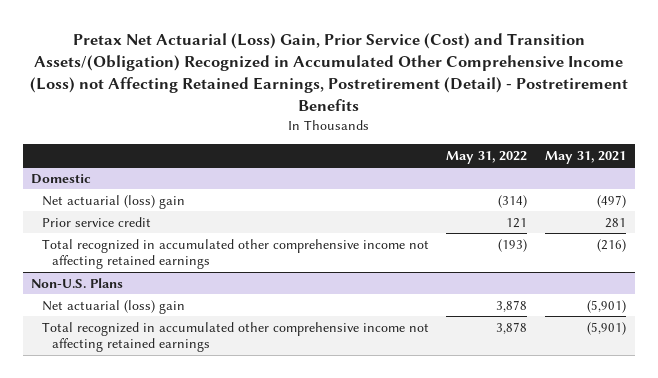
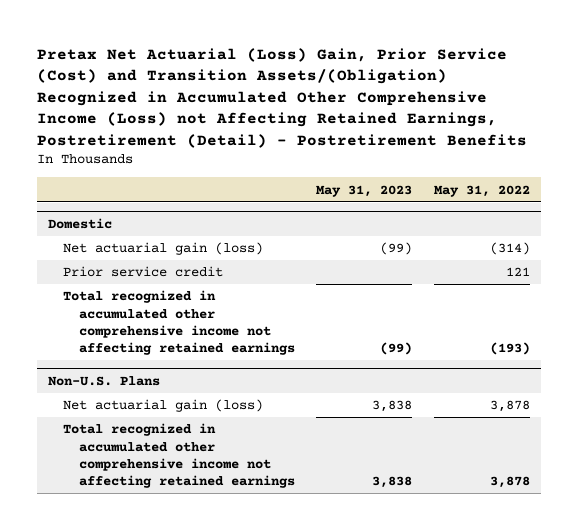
- | May 31, 2022 | May 31, 2021
+ | May 31, 2023 | May 31, 2022
@ Domestic
- Net actuarial (loss) gain | (314) | (497)
+ Net actuarial gain (loss) | (99) | (314)
@ Non-U.S. Plans
- Net actuarial (loss) gain | 3,878 | (5,901)
+ Net actuarial gain (loss) | 3,838 | 3,878

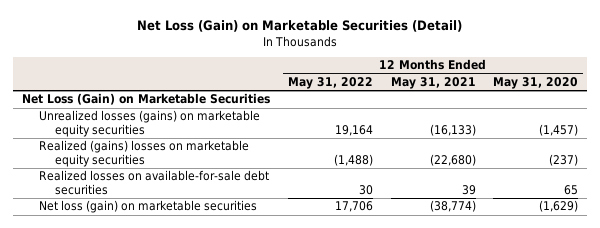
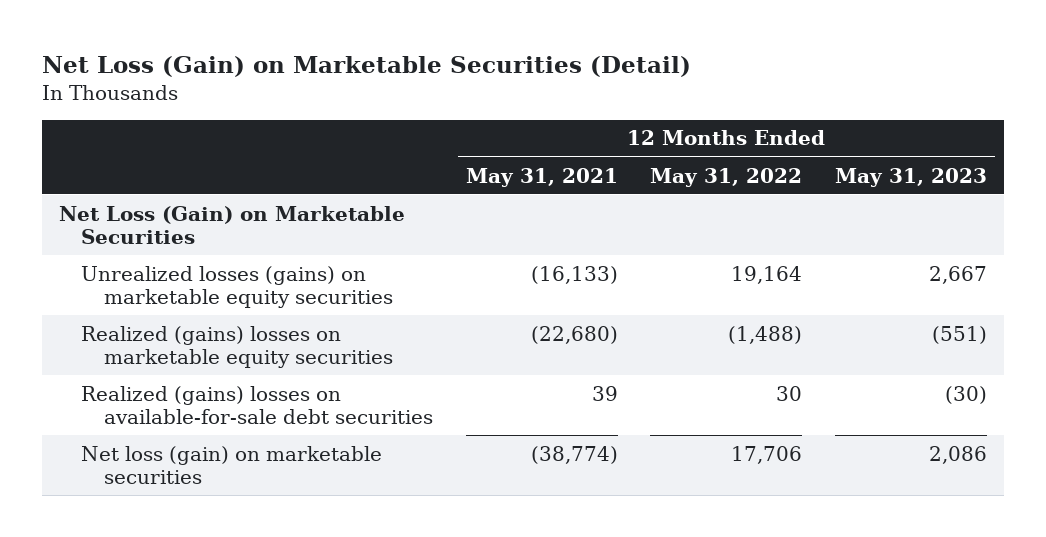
- | 12 Months Ended May 31, 2022 | 12 Months Ended May 31, 2021 | 12 Months Ended May 31, 2020
+ | 12 Months Ended May 31, 2021 | 12 Months Ended May 31, 2022 | 12 Months Ended May 31, 2023
- Realized losses on available-for-sale debt securities | 30 | 39 | 65
+ Realized (gains) losses on available-for-sale debt securities | 39 | 30 | (30)

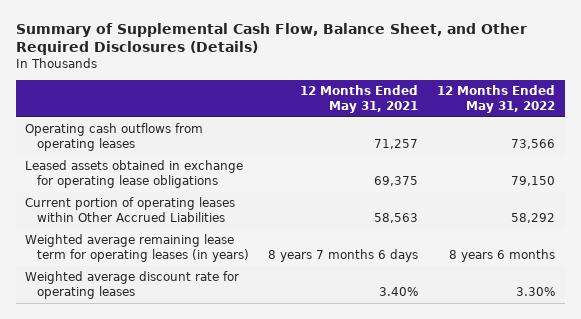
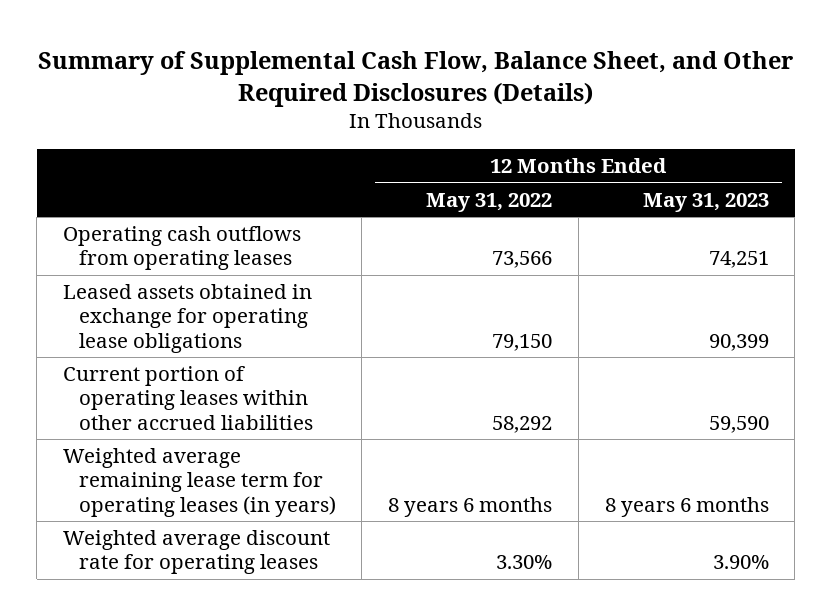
- | 12 Months Ended May 31, 2021 | 12 Months Ended May 31, 2022
+ | 12 Months Ended May 31, 2022 | 12 Months Ended May 31, 2023
- Current portion of operating leases within Other Accrued Liabilities | 58,563 | 58,292
+ Current portion of operating leases within other accrued liabilities | 58,292 | 59,590

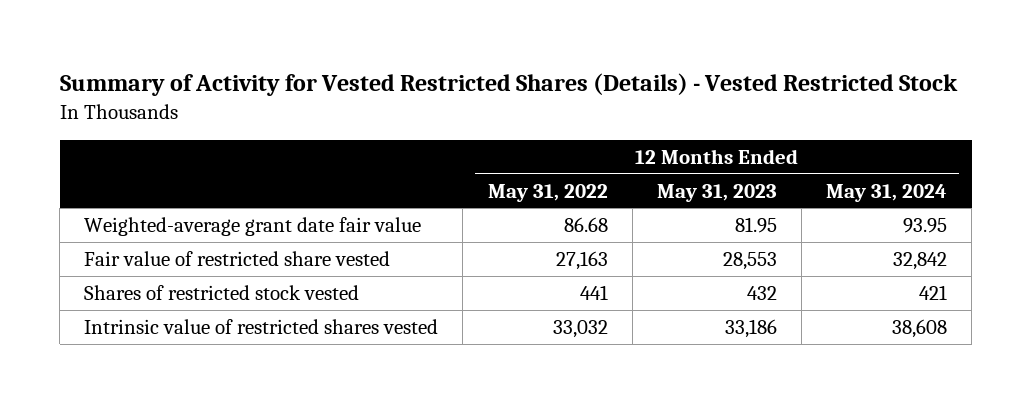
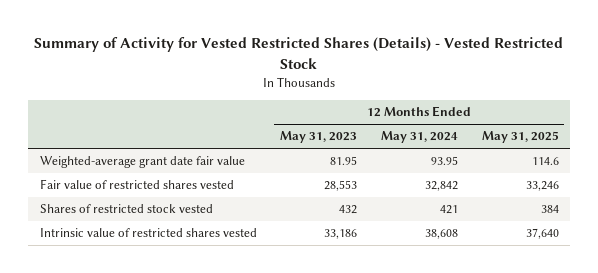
- | 12 Months Ended May 31, 2022 | 12 Months Ended May 31, 2023 | 12 Months Ended May 31, 2024
+ | 12 Months Ended May 31, 2023 | 12 Months Ended May 31, 2024 | 12 Months Ended May 31, 2025
- Fair value of restricted share vested | 27,163 | 28,553 | 32,842
+ Fair value of restricted shares vested | 28,553 | 32,842 | 33,246

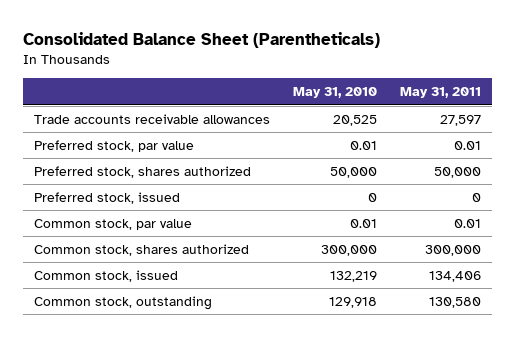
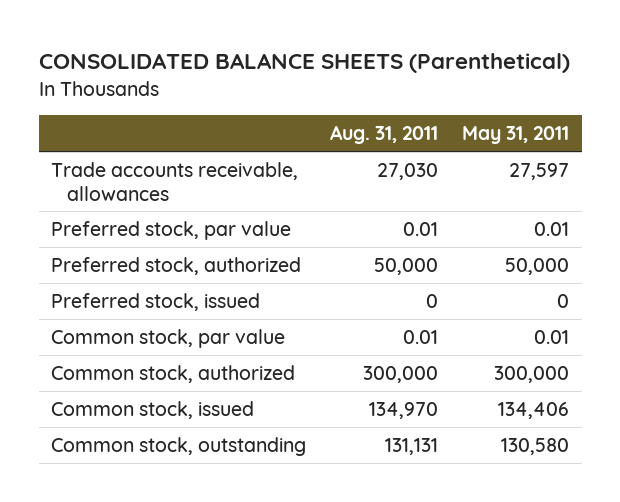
- Consolidated Balance Sheet (Parentheticals)
+ CONSOLIDATED BALANCE SHEETS (Parenthetical)
- | May 31, 2010 | May 31, 2011
+ | Aug. 31, 2011 | May 31, 2011
- Trade accounts receivable allowances | 20,525 | 27,597
+ Trade accounts receivable, allowances | 27,030 | 27,597
- Preferred stock, shares authorized | 50,000 | 50,000
+ Preferred stock, authorized | 50,000 | 50,000
- Common stock, shares authorized | 300,000 | 300,000
+ Common stock, authorized | 300,000 | 300,000

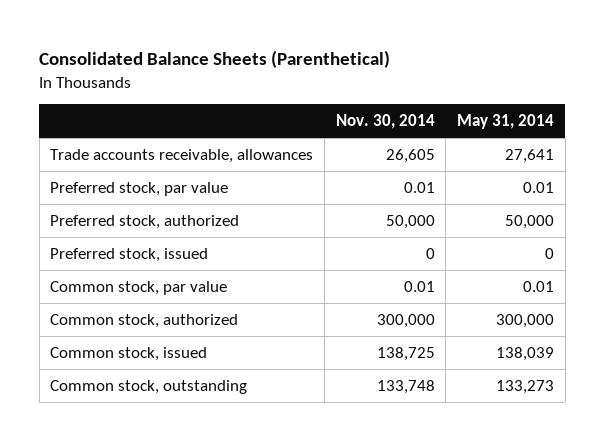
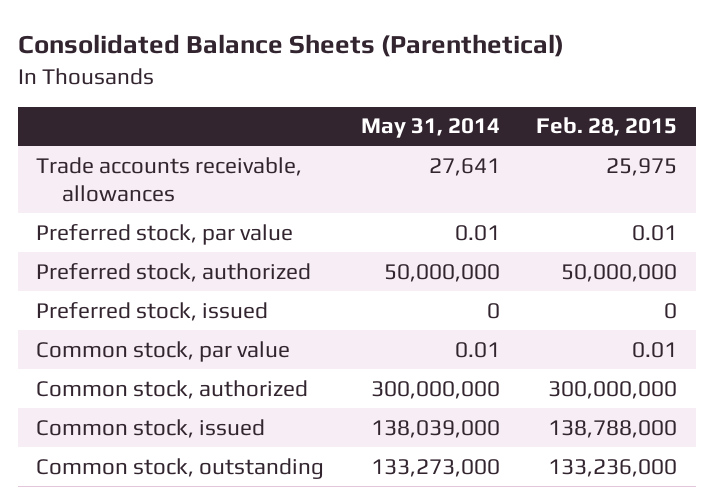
- | Nov. 30, 2014 | May 31, 2014
+ | May 31, 2014 | Feb. 28, 2015
- Preferred stock, authorized | 50,000 | 50,000
+ Preferred stock, authorized | 50,000,000 | 50,000,000
- Common stock, authorized | 300,000 | 300,000
- Common stock, issued | 138,725 | 138,039
- Common stock, outstanding | 133,748 | 133,273
+ Common stock, authorized | 300,000,000 | 300,000,000
+ Common stock, issued | 138,039,000 | 138,788,000
+ Common stock, outstanding | 133,273,000 | 133,236,000

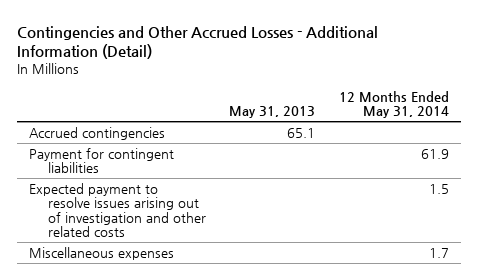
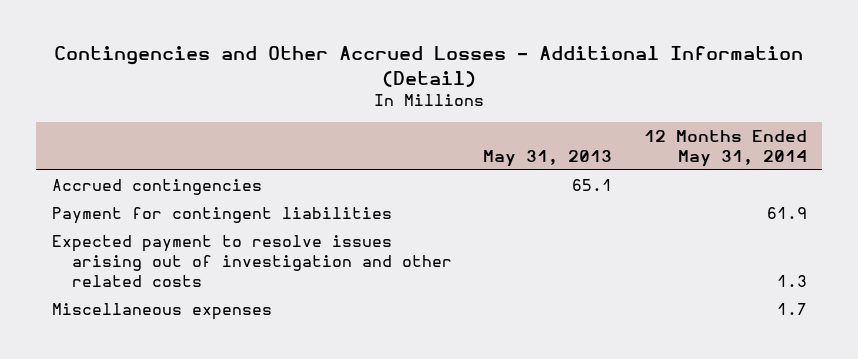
- Expected payment to resolve issues arising out of investigation and other related costs | | 1.5
+ Expected payment to resolve issues arising out of investigation and other related costs | | 1.3

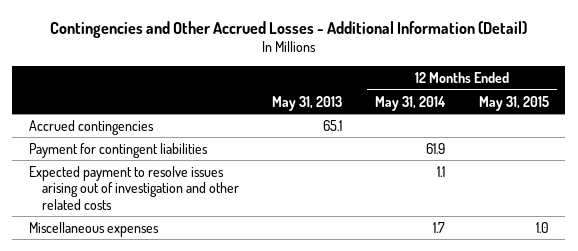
- | May 31, 2013 | 12 Months Ended May 31, 2014
+ | May 31, 2013 | 12 Months Ended May 31, 2014 | 12 Months Ended May 31, 2015
- Expected payment to resolve issues arising out of investigation and other related costs | | 1.3
+ Expected payment to resolve issues arising out of investigation and other related costs | | 1.1 |

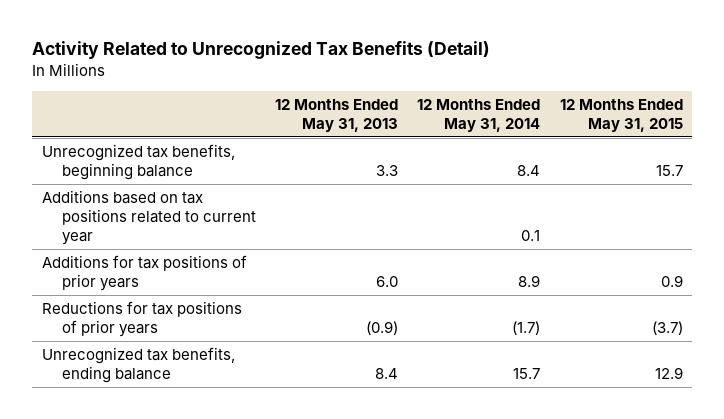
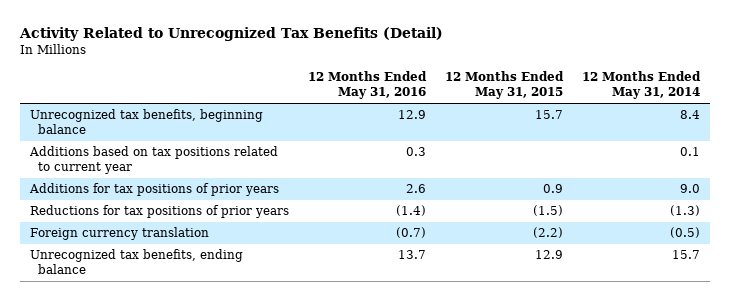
- | 12 Months Ended May 31, 2013 | 12 Months Ended May 31, 2014 | 12 Months Ended May 31, 2015
+ | 12 Months Ended May 31, 2016 | 12 Months Ended May 31, 2015 | 12 Months Ended May 31, 2014
- Additions for tax positions of prior years | 6.0 | 8.9 | 0.9
- Reductions for tax positions of prior years | (0.9) | (1.7) | (3.7)
+ Additions for tax positions of prior years | 2.6 | 0.9 | 9.0
+ Reductions for tax positions of prior years | (1.4) | (1.5) | (1.3)
+ Foreign currency translation | (0.7) | (2.2) | (0.5)

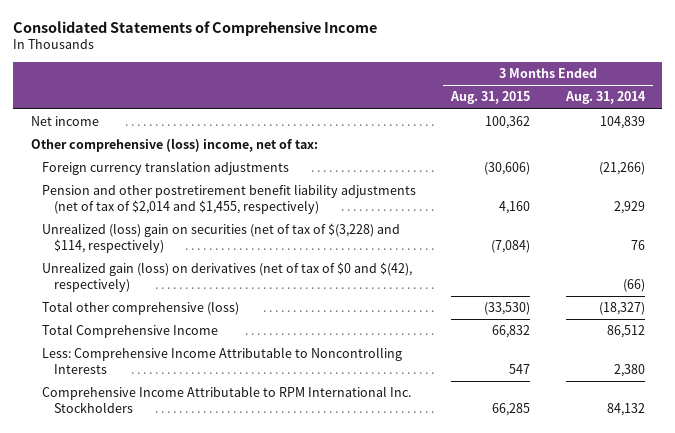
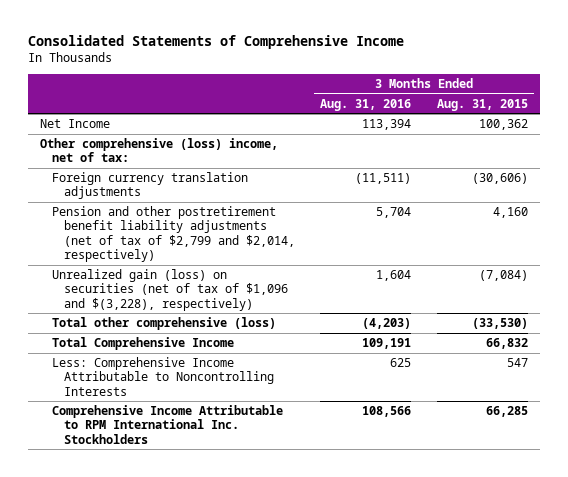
- | 3 Months Ended Aug. 31, 2015 | 3 Months Ended Aug. 31, 2014
+ | 3 Months Ended Aug. 31, 2016 | 3 Months Ended Aug. 31, 2015
- Net income | 100,362 | 104,839
+ Net Income | 113,394 | 100,362
- Pension and other postretirement benefit liability adjustments (net of tax of $2,014 and $1,455, respectively) | 4,160 | 2,929
- Unrealized (loss) gain on securities (net of tax of $(3,228) and $114, respectively) | (7,084) | 76
- Unrealized gain (loss) on derivatives (net of tax of $0 and $(42), respectively) | | (66)
+ Pension and other postretirement benefit liability adjustments (net of tax of $2,799 and $2,014, respectively) | 5,704 | 4,160
+ Unrealized gain (loss) on securities (net of tax of $1,096 and $(3,228), respectively) | 1,604 | (7,084)

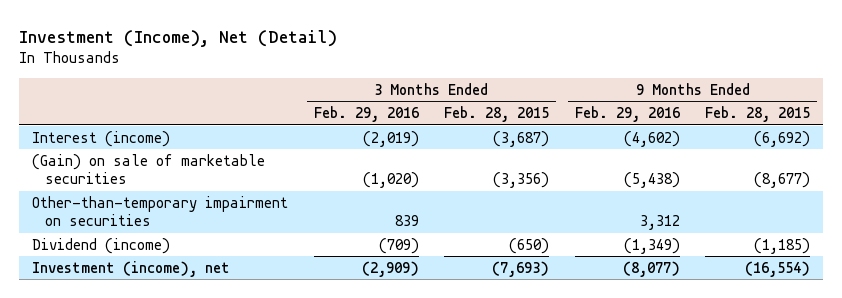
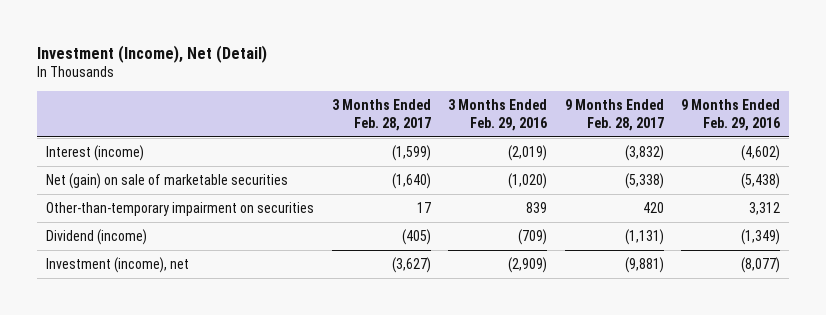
- | 3 Months Ended Feb. 29, 2016 | 3 Months Ended Feb. 28, 2015 | 9 Months Ended Feb. 29, 2016 | 9 Months Ended Feb. 28, 2015
+ | 3 Months Ended Feb. 28, 2017 | 3 Months Ended Feb. 29, 2016 | 9 Months Ended Feb. 28, 2017 | 9 Months Ended Feb. 29, 2016
- (Gain) on sale of marketable securities | (1,020) | (3,356) | (5,438) | (8,677)
+ Net (gain) on sale of marketable securities | (1,640) | (1,020) | (5,338) | (5,438)

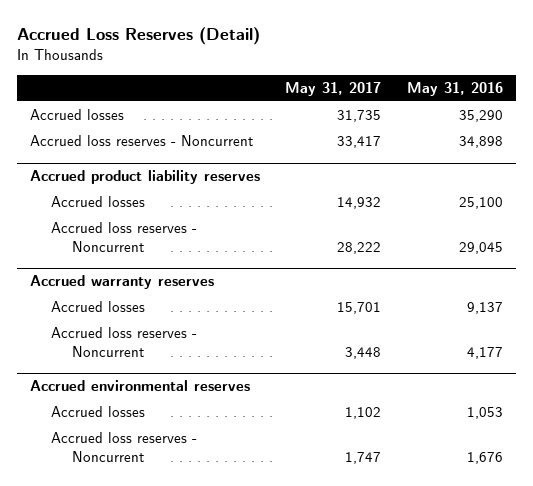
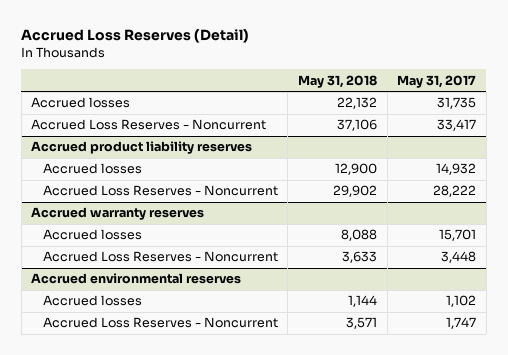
- | May 31, 2017 | May 31, 2016
+ | May 31, 2018 | May 31, 2017
- Accrued loss reserves - Noncurrent | 33,417 | 34,898
+ Accrued Loss Reserves - Noncurrent | 37,106 | 33,417
@ Accrued product liability reserves
- Accrued loss reserves - Noncurrent | 28,222 | 29,045
+ Accrued Loss Reserves - Noncurrent | 29,902 | 28,222
@ Accrued warranty reserves
- Accrued loss reserves - Noncurrent | 3,448 | 4,177
+ Accrued Loss Reserves - Noncurrent | 3,633 | 3,448
@ Accrued environmental reserves
- Accrued loss reserves - Noncurrent | 1,747 | 1,676
+ Accrued Loss Reserves - Noncurrent | 3,571 | 1,747

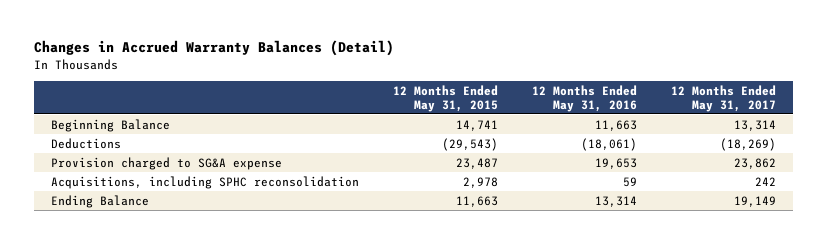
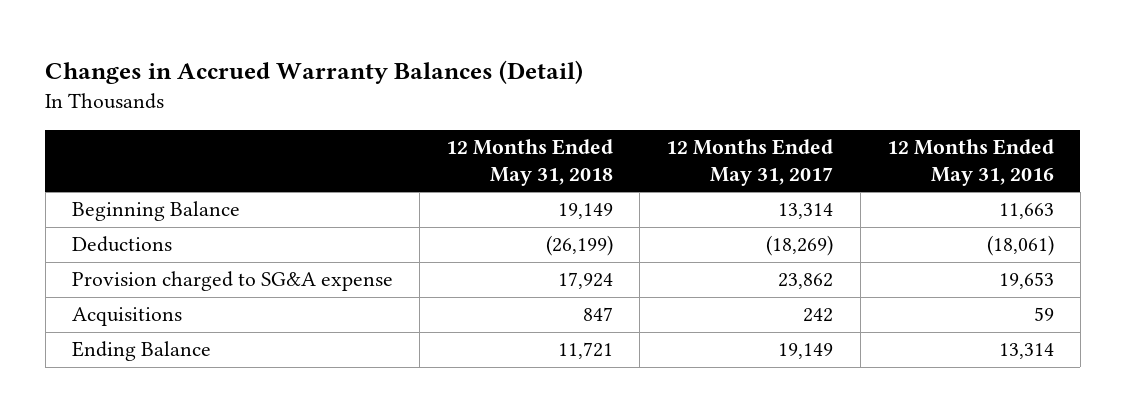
- | 12 Months Ended May 31, 2015 | 12 Months Ended May 31, 2016 | 12 Months Ended May 31, 2017
+ | 12 Months Ended May 31, 2018 | 12 Months Ended May 31, 2017 | 12 Months Ended May 31, 2016
- Acquisitions, including SPHC reconsolidation | 2,978 | 59 | 242
+ Acquisitions | 847 | 242 | 59

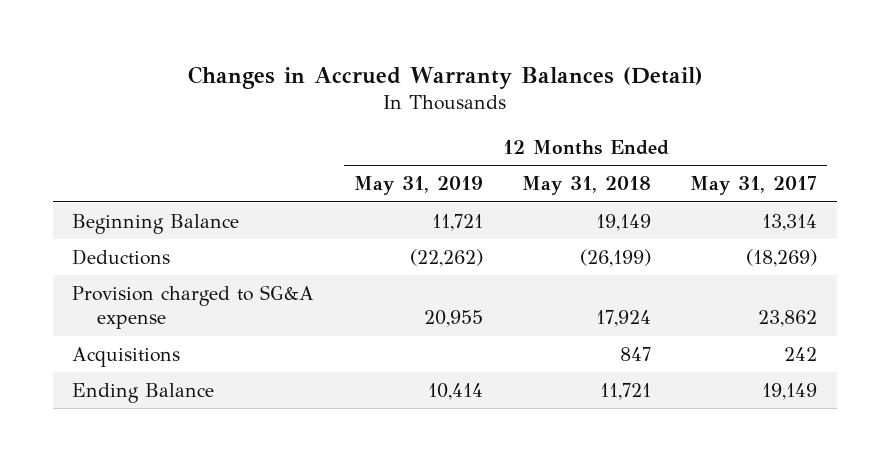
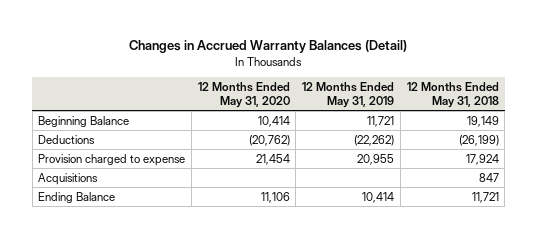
- | 12 Months Ended May 31, 2019 | 12 Months Ended May 31, 2018 | 12 Months Ended May 31, 2017
+ | 12 Months Ended May 31, 2020 | 12 Months Ended May 31, 2019 | 12 Months Ended May 31, 2018
- Provision charged to SG&A expense | 20,955 | 17,924 | 23,862
+ Provision charged to expense | 21,454 | 20,955 | 17,924

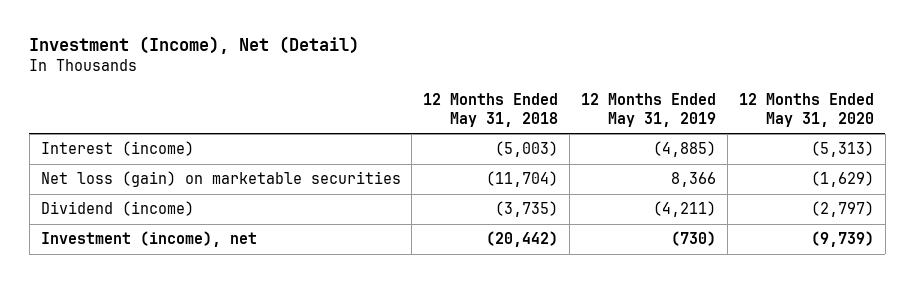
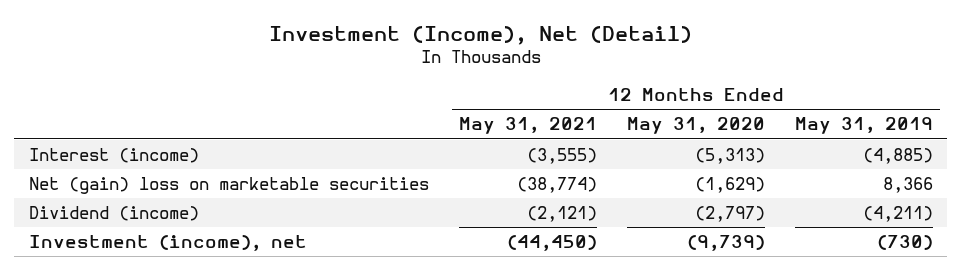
- | 12 Months Ended May 31, 2018 | 12 Months Ended May 31, 2019 | 12 Months Ended May 31, 2020
+ | 12 Months Ended May 31, 2021 | 12 Months Ended May 31, 2020 | 12 Months Ended May 31, 2019
- Net loss (gain) on marketable securities | (11,704) | 8,366 | (1,629)
+ Net (gain) loss on marketable securities | (38,774) | (1,629) | 8,366

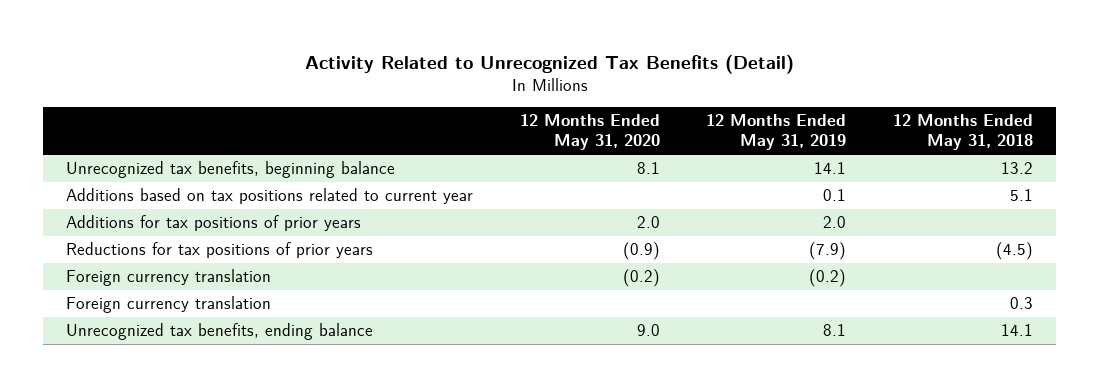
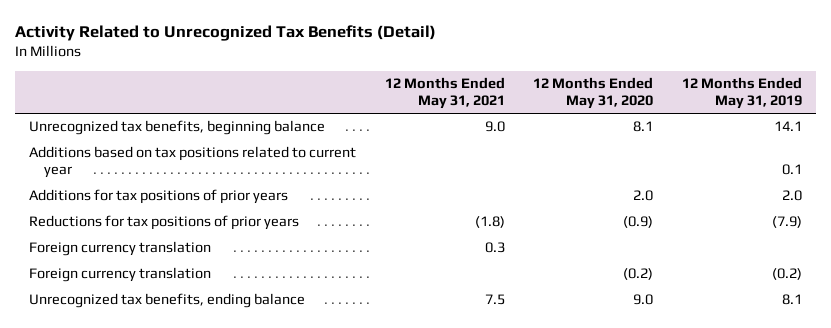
- | 12 Months Ended May 31, 2020 | 12 Months Ended May 31, 2019 | 12 Months Ended May 31, 2018
+ | 12 Months Ended May 31, 2021 | 12 Months Ended May 31, 2020 | 12 Months Ended May 31, 2019
moved down: Foreign currency translation | | (0.2) | (0.2)

